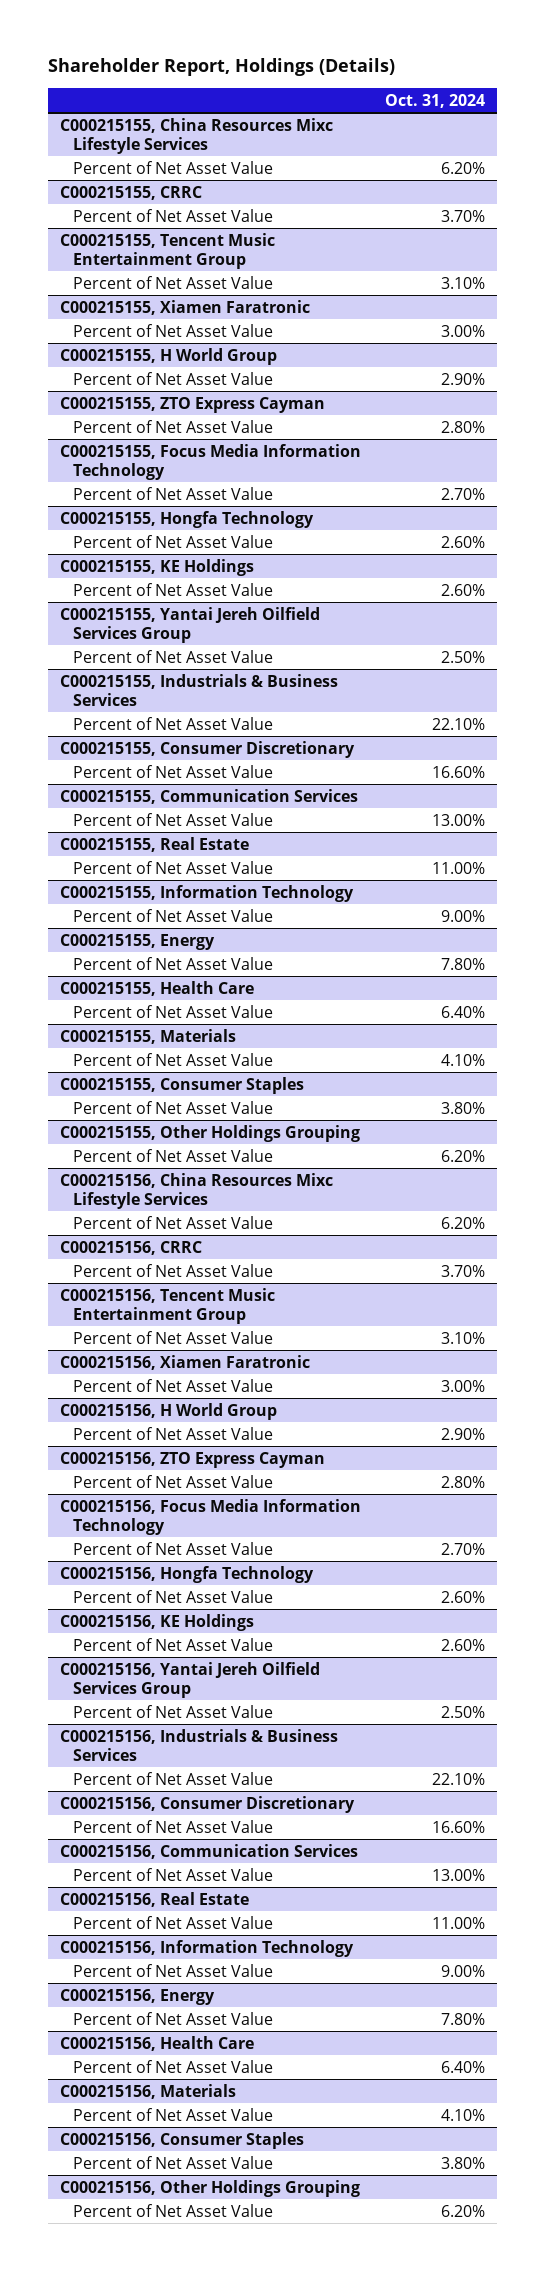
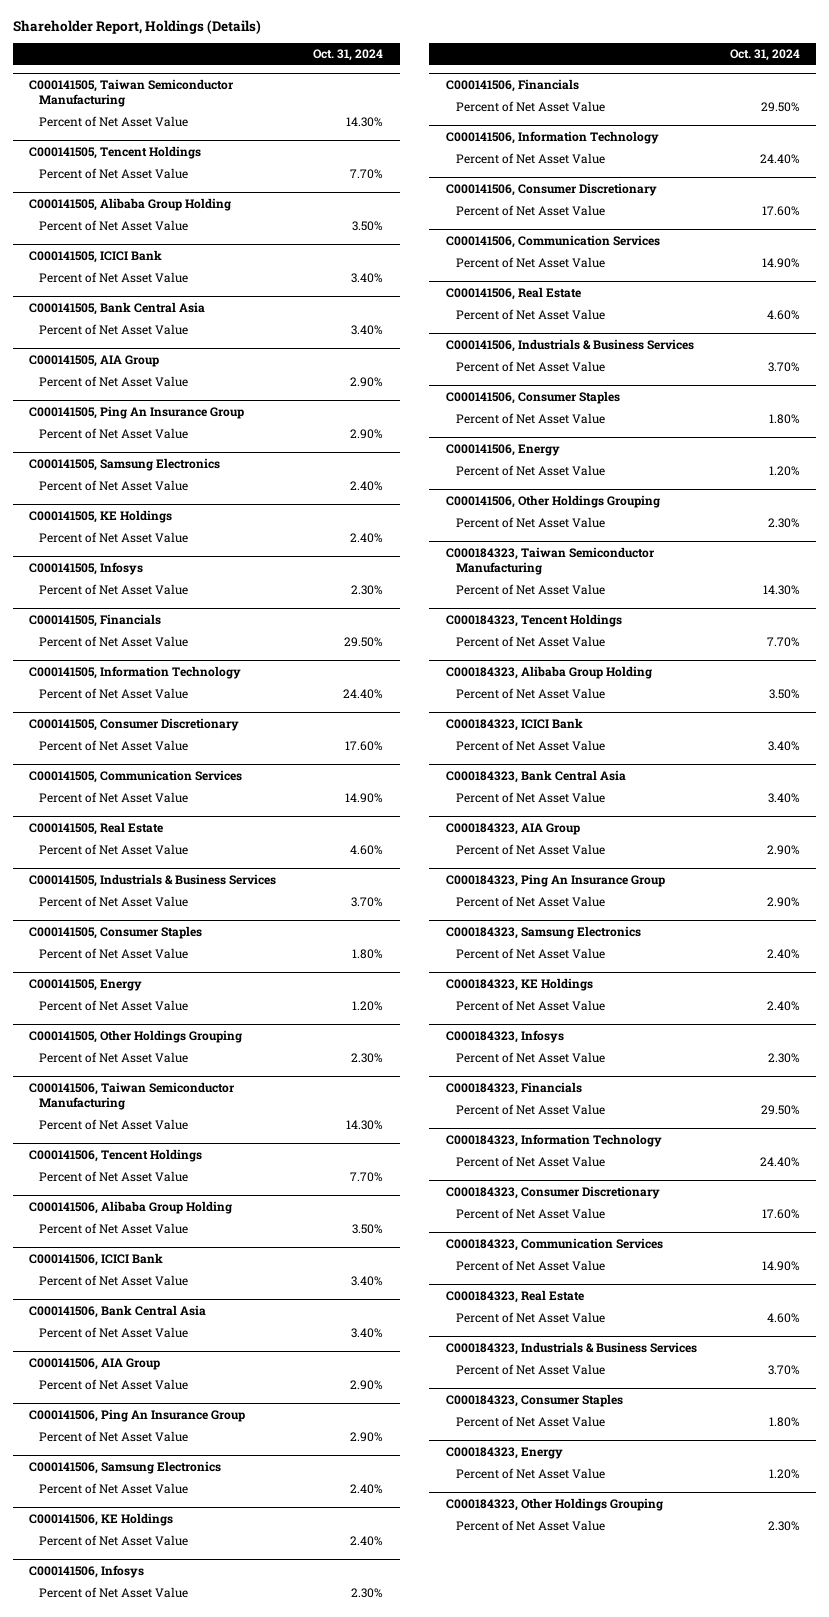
- C000215155, China Resources Mixc Lifestyle Services
- Percent of Net Asset Value | 6.20%
- C000215155, CRRC
+ C000141505, Taiwan Semiconductor Manufacturing
+ Percent of Net Asset Value | 14.30%
+ C000141505, Tencent Holdings
+ Percent of Net Asset Value | 7.70%
+ C000141505, Alibaba Group Holding
+ Percent of Net Asset Value | 3.50%
+ C000141505, ICICI Bank
+ Percent of Net Asset Value | 3.40%
+ C000141505, Bank Central Asia
+ Percent of Net Asset Value | 3.40%
+ C000141505, AIA Group
+ Percent of Net Asset Value | 2.90%
+ C000141505, Ping An Insurance Group
+ Percent of Net Asset Value | 2.90%
+ C000141505, Samsung Electronics
+ Percent of Net Asset Value | 2.40%
+ C000141505, KE Holdings
+ Percent of Net Asset Value | 2.40%
+ C000141505, Infosys
+ Percent of Net Asset Value | 2.30%
+ C000141505, Financials
+ Percent of Net Asset Value | 29.50%
+ C000141505, Information Technology
+ Percent of Net Asset Value | 24.40%
+ C000141505, Consumer Discretionary
+ Percent of Net Asset Value | 17.60%
+ C000141505, Communication Services
+ Percent of Net Asset Value | 14.90%
+ C000141505, Real Estate
+ Percent of Net Asset Value | 4.60%
+ C000141505, Industrials & Business Services
- C000215155, Tencent Music Entertainment Group
- Percent of Net Asset Value | 3.10%
- C000215155, Xiamen Faratronic
- Percent of Net Asset Value | 3.00%
- C000215155, H World Group
+ C000141505, Consumer Staples
+ Percent of Net Asset Value | 1.80%
+ C000141505, Energy
+ Percent of Net Asset Value | 1.20%
+ C000141505, Other Holdings Grouping
+ Percent of Net Asset Value | 2.30%
+ C000141506, Taiwan Semiconductor Manufacturing
+ Percent of Net Asset Value | 14.30%
+ C000141506, Tencent Holdings
+ Percent of Net Asset Value | 7.70%
+ C000141506, Alibaba Group Holding
+ Percent of Net Asset Value | 3.50%
+ C000141506, ICICI Bank
+ Percent of Net Asset Value | 3.40%
+ C000141506, Bank Central Asia
+ Percent of Net Asset Value | 3.40%
+ C000141506, AIA Group
- C000215155, ZTO Express Cayman
- Percent of Net Asset Value | 2.80%
- C000215155, Focus Media Information Technology
- Percent of Net Asset Value | 2.70%
- C000215155, Hongfa Technology
- Percent of Net Asset Value | 2.60%
- C000215155, KE Holdings
- Percent of Net Asset Value | 2.60%
- C000215155, Yantai Jereh Oilfield Services Group
- Percent of Net Asset Value | 2.50%
- C000215155, Industrials & Business Services
- Percent of Net Asset Value | 22.10%
- C000215155, Consumer Discretionary
- Percent of Net Asset Value | 16.60%
- C000215155, Communication Services
- Percent of Net Asset Value | 13.00%
- C000215155, Real Estate
- Percent of Net Asset Value | 11.00%
- C000215155, Information Technology
- Percent of Net Asset Value | 9.00%
- C000215155, Energy
- Percent of Net Asset Value | 7.80%
- C000215155, Health Care
- Percent of Net Asset Value | 6.40%
- C000215155, Materials
- Percent of Net Asset Value | 4.10%
- C000215155, Consumer Staples
- Percent of Net Asset Value | 3.80%
- C000215155, Other Holdings Grouping
- Percent of Net Asset Value | 6.20%
- C000215156, China Resources Mixc Lifestyle Services
- Percent of Net Asset Value | 6.20%
- C000215156, CRRC
+ C000141506, Ping An Insurance Group
+ Percent of Net Asset Value | 2.90%
+ C000141506, Samsung Electronics
+ Percent of Net Asset Value | 2.40%
+ C000141506, KE Holdings
+ Percent of Net Asset Value | 2.40%
+ C000141506, Infosys
+ Percent of Net Asset Value | 2.30%
+ C000141506, Financials
+ Percent of Net Asset Value | 29.50%
+ C000141506, Information Technology
+ Percent of Net Asset Value | 24.40%
+ C000141506, Consumer Discretionary
+ Percent of Net Asset Value | 17.60%
+ C000141506, Communication Services
+ Percent of Net Asset Value | 14.90%
+ C000141506, Real Estate
+ Percent of Net Asset Value | 4.60%
+ C000141506, Industrials & Business Services
- C000215156, Tencent Music Entertainment Group
- Percent of Net Asset Value | 3.10%
- C000215156, Xiamen Faratronic
- Percent of Net Asset Value | 3.00%
- C000215156, H World Group
+ C000141506, Consumer Staples
+ Percent of Net Asset Value | 1.80%
+ C000141506, Energy
+ Percent of Net Asset Value | 1.20%
+ C000141506, Other Holdings Grouping
+ Percent of Net Asset Value | 2.30%
+ C000184323, Taiwan Semiconductor Manufacturing
+ Percent of Net Asset Value | 14.30%
+ C000184323, Tencent Holdings
+ Percent of Net Asset Value | 7.70%
+ C000184323, Alibaba Group Holding
+ Percent of Net Asset Value | 3.50%
+ C000184323, ICICI Bank
+ Percent of Net Asset Value | 3.40%
+ C000184323, Bank Central Asia
+ Percent of Net Asset Value | 3.40%
+ C000184323, AIA Group
- C000215156, ZTO Express Cayman
- Percent of Net Asset Value | 2.80%
- C000215156, Focus Media Information Technology
- Percent of Net Asset Value | 2.70%
- C000215156, Hongfa Technology
- Percent of Net Asset Value | 2.60%
- C000215156, KE Holdings
- Percent of Net Asset Value | 2.60%
- C000215156, Yantai Jereh Oilfield Services Group
- Percent of Net Asset Value | 2.50%
- C000215156, Industrials & Business Services
- Percent of Net Asset Value | 22.10%
- C000215156, Consumer Discretionary
- Percent of Net Asset Value | 16.60%
- C000215156, Communication Services
- Percent of Net Asset Value | 13.00%
- C000215156, Real Estate
- Percent of Net Asset Value | 11.00%
- C000215156, Information Technology
- Percent of Net Asset Value | 9.00%
- C000215156, Energy
- Percent of Net Asset Value | 7.80%
- C000215156, Health Care
- Percent of Net Asset Value | 6.40%
- C000215156, Materials
- Percent of Net Asset Value | 4.10%
- C000215156, Consumer Staples
- Percent of Net Asset Value | 3.80%
- C000215156, Other Holdings Grouping
- Percent of Net Asset Value | 6.20%
+ C000184323, Ping An Insurance Group
+ Percent of Net Asset Value | 2.90%
+ C000184323, Samsung Electronics
+ Percent of Net Asset Value | 2.40%
+ C000184323, KE Holdings
+ Percent of Net Asset Value | 2.40%
+ C000184323, Infosys
+ Percent of Net Asset Value | 2.30%
+ C000184323, Financials
+ Percent of Net Asset Value | 29.50%
+ C000184323, Information Technology
+ Percent of Net Asset Value | 24.40%
+ C000184323, Consumer Discretionary
+ Percent of Net Asset Value | 17.60%
+ C000184323, Communication Services
+ Percent of Net Asset Value | 14.90%
+ C000184323, Real Estate
+ Percent of Net Asset Value | 4.60%
+ C000184323, Industrials & Business Services
+ Percent of Net Asset Value | 3.70%
+ C000184323, Consumer Staples
+ Percent of Net Asset Value | 1.80%
+ C000184323, Energy
+ Percent of Net Asset Value | 1.20%
+ C000184323, Other Holdings Grouping
+ Percent of Net Asset Value | 2.30%

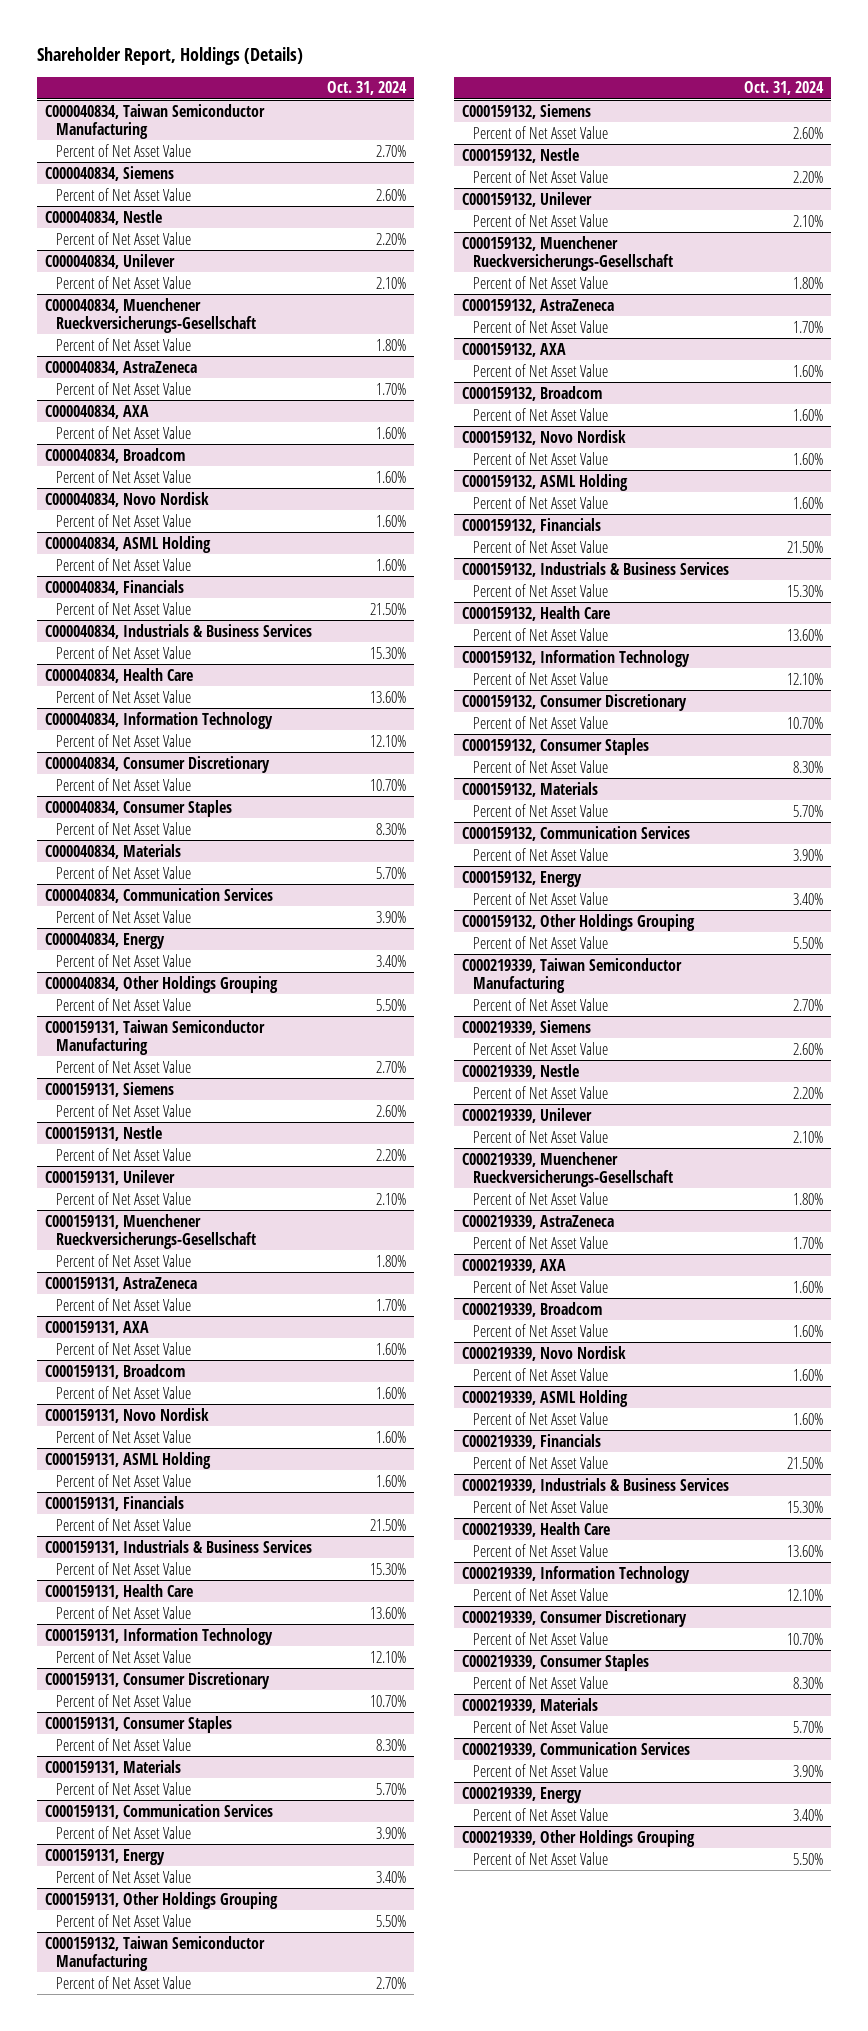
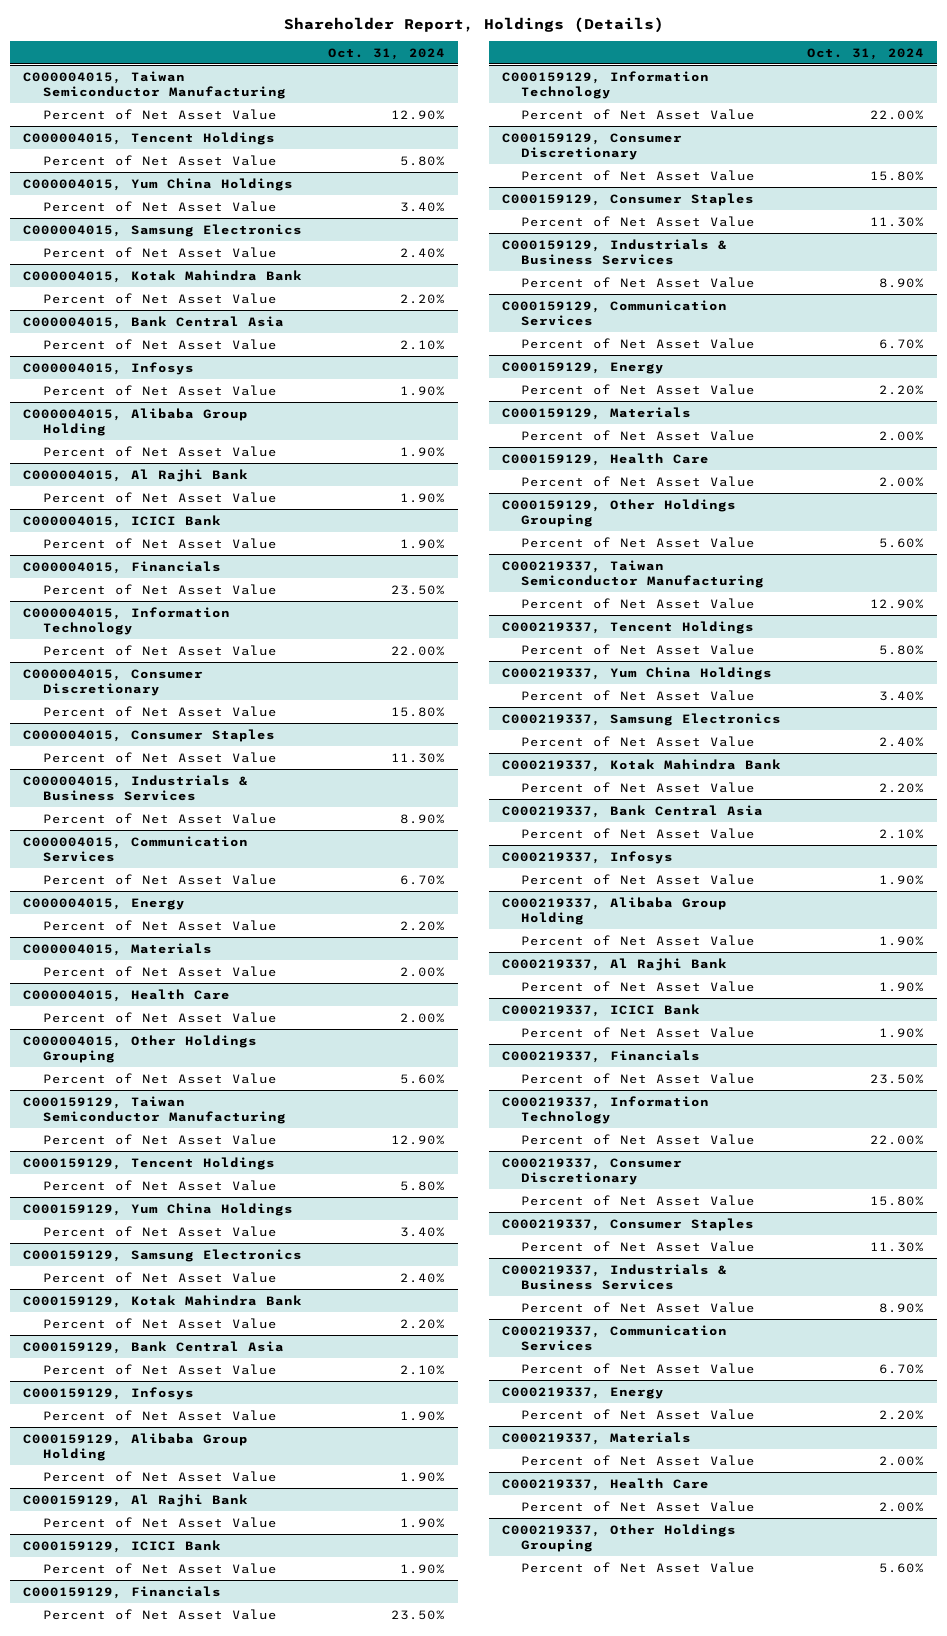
- C000040834, Taiwan Semiconductor Manufacturing
- Percent of Net Asset Value | 2.70%
- C000040834, Siemens
- Percent of Net Asset Value | 2.60%
- C000040834, Nestle
- Percent of Net Asset Value | 2.20%
- C000040834, Unilever
- Percent of Net Asset Value | 2.10%
- C000040834, Muenchener Rueckversicherungs-Gesellschaft
- Percent of Net Asset Value | 1.80%
- C000040834, AstraZeneca
- Percent of Net Asset Value | 1.70%
- C000040834, AXA
- Percent of Net Asset Value | 1.60%
- C000040834, Broadcom
- Percent of Net Asset Value | 1.60%
- C000040834, Novo Nordisk
- Percent of Net Asset Value | 1.60%
- C000040834, ASML Holding
- Percent of Net Asset Value | 1.60%
- C000040834, Financials
- Percent of Net Asset Value | 21.50%
- C000040834, Industrials & Business Services
- Percent of Net Asset Value | 15.30%
- C000040834, Health Care
- Percent of Net Asset Value | 13.60%
- C000040834, Information Technology
- Percent of Net Asset Value | 12.10%
- C000040834, Consumer Discretionary
- Percent of Net Asset Value | 10.70%
- C000040834, Consumer Staples
- Percent of Net Asset Value | 8.30%
- C000040834, Materials
- Percent of Net Asset Value | 5.70%
- C000040834, Communication Services
- Percent of Net Asset Value | 3.90%
- C000040834, Energy
+ C000004015, Taiwan Semiconductor Manufacturing
+ Percent of Net Asset Value | 12.90%
+ C000004015, Tencent Holdings
+ Percent of Net Asset Value | 5.80%
+ C000004015, Yum China Holdings
- C000040834, Other Holdings Grouping
- Percent of Net Asset Value | 5.50%
- C000159131, Taiwan Semiconductor Manufacturing
- Percent of Net Asset Value | 2.70%
- C000159131, Siemens
- Percent of Net Asset Value | 2.60%
- C000159131, Nestle
+ C000004015, Samsung Electronics
+ Percent of Net Asset Value | 2.40%
+ C000004015, Kotak Mahindra Bank
- C000159131, Unilever
+ C000004015, Bank Central Asia
- C000159131, Muenchener Rueckversicherungs-Gesellschaft
- Percent of Net Asset Value | 1.80%
- C000159131, AstraZeneca
- Percent of Net Asset Value | 1.70%
- C000159131, AXA
- Percent of Net Asset Value | 1.60%
- C000159131, Broadcom
- Percent of Net Asset Value | 1.60%
- C000159131, Novo Nordisk
- Percent of Net Asset Value | 1.60%
- C000159131, ASML Holding
- Percent of Net Asset Value | 1.60%
- C000159131, Financials
- Percent of Net Asset Value | 21.50%
- C000159131, Industrials & Business Services
- Percent of Net Asset Value | 15.30%
- C000159131, Health Care
- Percent of Net Asset Value | 13.60%
- C000159131, Information Technology
- Percent of Net Asset Value | 12.10%
- C000159131, Consumer Discretionary
- Percent of Net Asset Value | 10.70%
- C000159131, Consumer Staples
- Percent of Net Asset Value | 8.30%
- C000159131, Materials
- Percent of Net Asset Value | 5.70%
- C000159131, Communication Services
- Percent of Net Asset Value | 3.90%
- C000159131, Energy
+ C000004015, Infosys
+ Percent of Net Asset Value | 1.90%
+ C000004015, Alibaba Group Holding
+ Percent of Net Asset Value | 1.90%
+ C000004015, Al Rajhi Bank
+ Percent of Net Asset Value | 1.90%
+ C000004015, ICICI Bank
+ Percent of Net Asset Value | 1.90%
+ C000004015, Financials
+ Percent of Net Asset Value | 23.50%
+ C000004015, Information Technology
+ Percent of Net Asset Value | 22.00%
+ C000004015, Consumer Discretionary
+ Percent of Net Asset Value | 15.80%
+ C000004015, Consumer Staples
+ Percent of Net Asset Value | 11.30%
+ C000004015, Industrials & Business Services
+ Percent of Net Asset Value | 8.90%
+ C000004015, Communication Services
+ Percent of Net Asset Value | 6.70%
+ C000004015, Energy
+ Percent of Net Asset Value | 2.20%
+ C000004015, Materials
+ Percent of Net Asset Value | 2.00%
+ C000004015, Health Care
+ Percent of Net Asset Value | 2.00%
+ C000004015, Other Holdings Grouping
+ Percent of Net Asset Value | 5.60%
+ C000159129, Taiwan Semiconductor Manufacturing
+ Percent of Net Asset Value | 12.90%
+ C000159129, Tencent Holdings
+ Percent of Net Asset Value | 5.80%
+ C000159129, Yum China Holdings
- C000159131, Other Holdings Grouping
- Percent of Net Asset Value | 5.50%
- C000159132, Taiwan Semiconductor Manufacturing
- Percent of Net Asset Value | 2.70%
- C000159132, Siemens
- Percent of Net Asset Value | 2.60%
- C000159132, Nestle
+ C000159129, Samsung Electronics
+ Percent of Net Asset Value | 2.40%
+ C000159129, Kotak Mahindra Bank
- C000159132, Unilever
+ C000159129, Bank Central Asia
- C000159132, Muenchener Rueckversicherungs-Gesellschaft
- Percent of Net Asset Value | 1.80%
- C000159132, AstraZeneca
- Percent of Net Asset Value | 1.70%
- C000159132, AXA
- Percent of Net Asset Value | 1.60%
- C000159132, Broadcom
- Percent of Net Asset Value | 1.60%
- C000159132, Novo Nordisk
- Percent of Net Asset Value | 1.60%
- C000159132, ASML Holding
- Percent of Net Asset Value | 1.60%
- C000159132, Financials
- Percent of Net Asset Value | 21.50%
- C000159132, Industrials & Business Services
- Percent of Net Asset Value | 15.30%
- C000159132, Health Care
- Percent of Net Asset Value | 13.60%
- C000159132, Information Technology
- Percent of Net Asset Value | 12.10%
- C000159132, Consumer Discretionary
- Percent of Net Asset Value | 10.70%
- C000159132, Consumer Staples
- Percent of Net Asset Value | 8.30%
- C000159132, Materials
- Percent of Net Asset Value | 5.70%
- C000159132, Communication Services
- Percent of Net Asset Value | 3.90%
- C000159132, Energy
+ C000159129, Infosys
+ Percent of Net Asset Value | 1.90%
+ C000159129, Alibaba Group Holding
+ Percent of Net Asset Value | 1.90%
+ C000159129, Al Rajhi Bank
+ Percent of Net Asset Value | 1.90%
+ C000159129, ICICI Bank
+ Percent of Net Asset Value | 1.90%
+ C000159129, Financials
+ Percent of Net Asset Value | 23.50%
+ C000159129, Information Technology
+ Percent of Net Asset Value | 22.00%
+ C000159129, Consumer Discretionary
+ Percent of Net Asset Value | 15.80%
+ C000159129, Consumer Staples
+ Percent of Net Asset Value | 11.30%
+ C000159129, Industrials & Business Services
+ Percent of Net Asset Value | 8.90%
+ C000159129, Communication Services
+ Percent of Net Asset Value | 6.70%
+ C000159129, Energy
+ Percent of Net Asset Value | 2.20%
+ C000159129, Materials
+ Percent of Net Asset Value | 2.00%
+ C000159129, Health Care
+ Percent of Net Asset Value | 2.00%
+ C000159129, Other Holdings Grouping
+ Percent of Net Asset Value | 5.60%
+ C000219337, Taiwan Semiconductor Manufacturing
+ Percent of Net Asset Value | 12.90%
+ C000219337, Tencent Holdings
+ Percent of Net Asset Value | 5.80%
+ C000219337, Yum China Holdings
- C000159132, Other Holdings Grouping
- Percent of Net Asset Value | 5.50%
- C000219339, Taiwan Semiconductor Manufacturing
- Percent of Net Asset Value | 2.70%
- C000219339, Siemens
- Percent of Net Asset Value | 2.60%
- C000219339, Nestle
+ C000219337, Samsung Electronics
+ Percent of Net Asset Value | 2.40%
+ C000219337, Kotak Mahindra Bank
- C000219339, Unilever
+ C000219337, Bank Central Asia
- C000219339, Muenchener Rueckversicherungs-Gesellschaft
- Percent of Net Asset Value | 1.80%
- C000219339, AstraZeneca
- Percent of Net Asset Value | 1.70%
- C000219339, AXA
- Percent of Net Asset Value | 1.60%
- C000219339, Broadcom
- Percent of Net Asset Value | 1.60%
- C000219339, Novo Nordisk
- Percent of Net Asset Value | 1.60%
- C000219339, ASML Holding
- Percent of Net Asset Value | 1.60%
- C000219339, Financials
- Percent of Net Asset Value | 21.50%
- C000219339, Industrials & Business Services
- Percent of Net Asset Value | 15.30%
- C000219339, Health Care
- Percent of Net Asset Value | 13.60%
- C000219339, Information Technology
- Percent of Net Asset Value | 12.10%
- C000219339, Consumer Discretionary
- Percent of Net Asset Value | 10.70%
- C000219339, Consumer Staples
- Percent of Net Asset Value | 8.30%
- C000219339, Materials
- Percent of Net Asset Value | 5.70%
- C000219339, Communication Services
- Percent of Net Asset Value | 3.90%
- C000219339, Energy
- Percent of Net Asset Value | 3.40%
- C000219339, Other Holdings Grouping
- Percent of Net Asset Value | 5.50%
+ C000219337, Infosys
+ Percent of Net Asset Value | 1.90%
+ C000219337, Alibaba Group Holding
+ Percent of Net Asset Value | 1.90%
+ C000219337, Al Rajhi Bank
+ Percent of Net Asset Value | 1.90%
+ C000219337, ICICI Bank
+ Percent of Net Asset Value | 1.90%
+ C000219337, Financials
+ Percent of Net Asset Value | 23.50%
+ C000219337, Information Technology
+ Percent of Net Asset Value | 22.00%
+ C000219337, Consumer Discretionary
+ Percent of Net Asset Value | 15.80%
+ C000219337, Consumer Staples
+ Percent of Net Asset Value | 11.30%
+ C000219337, Industrials & Business Services
+ Percent of Net Asset Value | 8.90%
+ C000219337, Communication Services
+ Percent of Net Asset Value | 6.70%
+ C000219337, Energy
+ Percent of Net Asset Value | 2.20%
+ C000219337, Materials
+ Percent of Net Asset Value | 2.00%
+ C000219337, Health Care
+ Percent of Net Asset Value | 2.00%
+ C000219337, Other Holdings Grouping
+ Percent of Net Asset Value | 5.60%

